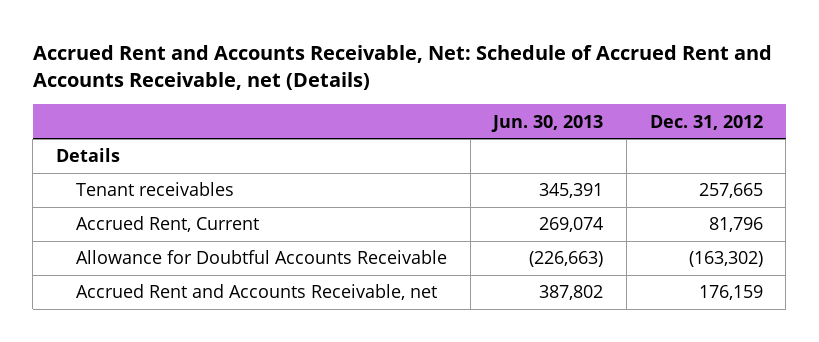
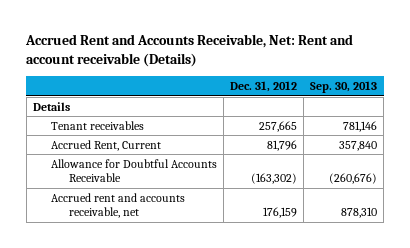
- Accrued Rent and Accounts Receivable, Net: Schedule of Accrued Rent and Accounts Receivable, net (Details)
+ Accrued Rent and Accounts Receivable, Net: Rent and account receivable (Details)
- | Jun. 30, 2013 | Dec. 31, 2012
+ | Dec. 31, 2012 | Sep. 30, 2013
- Accrued Rent and Accounts Receivable, net | 387,802 | 176,159
+ Accrued rent and accounts receivable, net | 176,159 | 878,310

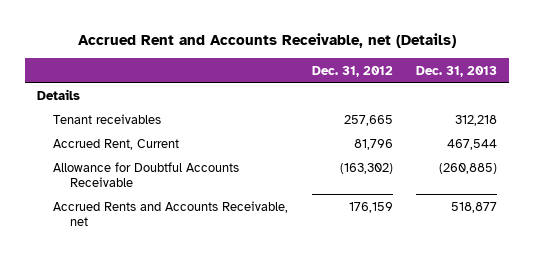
- Accrued Rent and Accounts Receivable, Net: Rent and account receivable (Details)
+ Accrued Rent and Accounts Receivable, net (Details)
- | Dec. 31, 2012 | Sep. 30, 2013
+ | Dec. 31, 2012 | Dec. 31, 2013
- Accrued rent and accounts receivable, net | 176,159 | 878,310
+ Accrued Rents and Accounts Receivable, net | 176,159 | 518,877

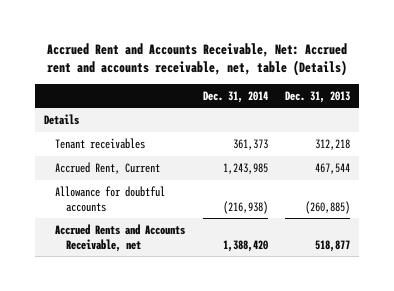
- Accrued Rent and Accounts Receivable, net (Details)
+ Accrued Rent and Accounts Receivable, Net: Accrued rent and accounts receivable, net, table (Details)
- | Dec. 31, 2012 | Dec. 31, 2013
+ | Dec. 31, 2014 | Dec. 31, 2013
- Allowance for Doubtful Accounts Receivable | (163,302) | (260,885)
+ Allowance for doubtful accounts | (216,938) | (260,885)

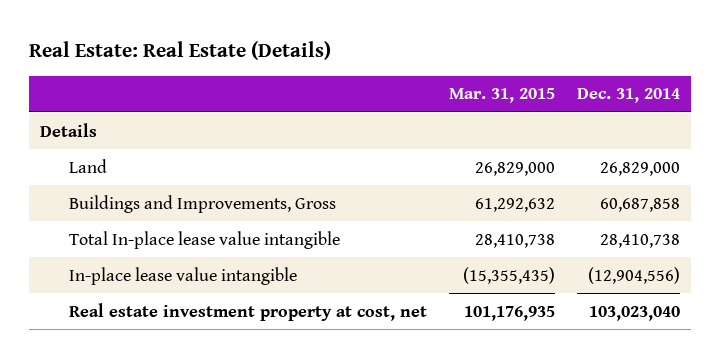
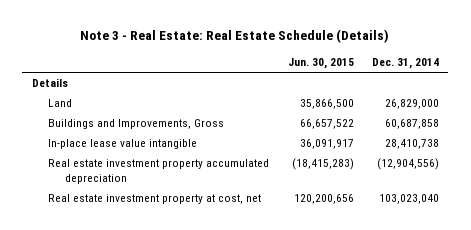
- Real Estate: Real Estate (Details)
+ Note 3 - Real Estate: Real Estate Schedule (Details)
- | Mar. 31, 2015 | Dec. 31, 2014
+ | Jun. 30, 2015 | Dec. 31, 2014
- Total In-place lease value intangible | 28,410,738 | 28,410,738
- In-place lease value intangible | (15,355,435) | (12,904,556)
+ In-place lease value intangible | 36,091,917 | 28,410,738
+ Real estate investment property accumulated depreciation | (18,415,283) | (12,904,556)

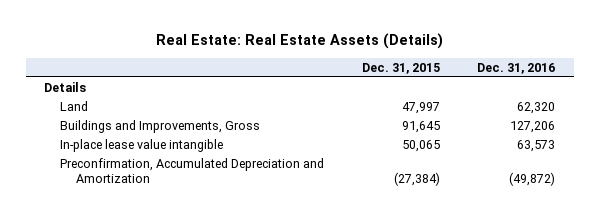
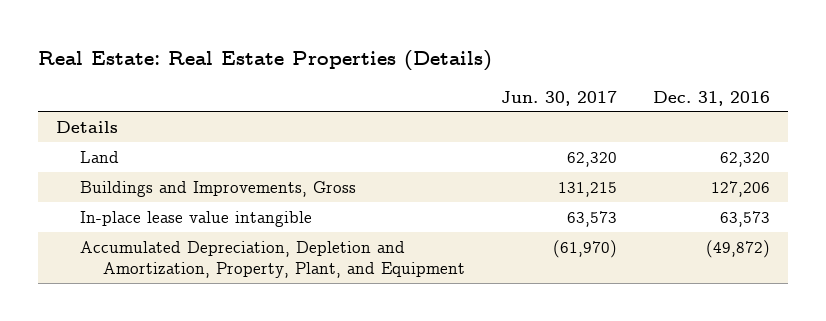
- Real Estate: Real Estate Assets (Details)
+ Real Estate: Real Estate Properties (Details)
- | Dec. 31, 2015 | Dec. 31, 2016
+ | Jun. 30, 2017 | Dec. 31, 2016
- Preconfirmation, Accumulated Depreciation and Amortization | (27,384) | (49,872)
+ Accumulated Depreciation, Depletion and Amortization, Property, Plant, and Equipment | (61,970) | (49,872)

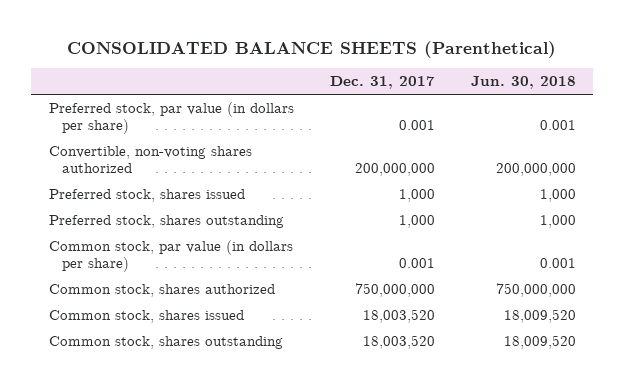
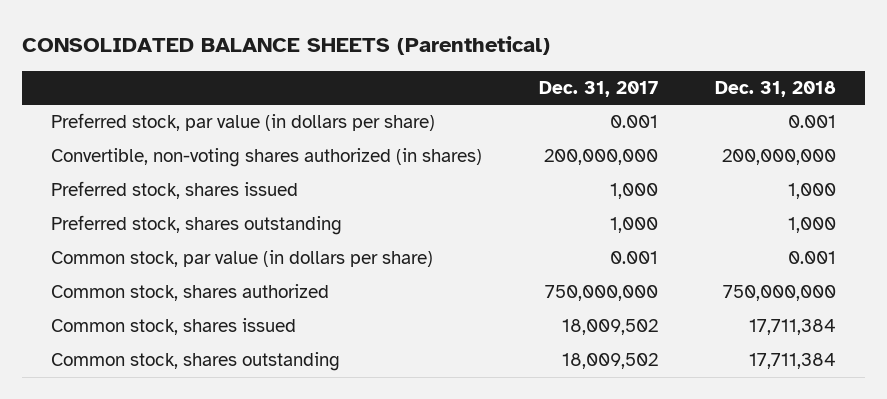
- | Dec. 31, 2017 | Jun. 30, 2018
+ | Dec. 31, 2017 | Dec. 31, 2018
- Convertible, non-voting shares authorized | 200,000,000 | 200,000,000
+ Convertible, non-voting shares authorized (in shares) | 200,000,000 | 200,000,000
- Common stock, shares issued | 18,003,520 | 18,009,520
- Common stock, shares outstanding | 18,003,520 | 18,009,520
+ Common stock, shares issued | 18,009,502 | 17,711,384
+ Common stock, shares outstanding | 18,009,502 | 17,711,384

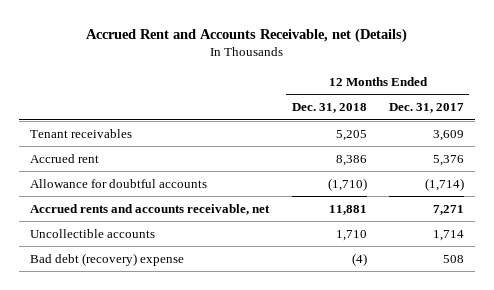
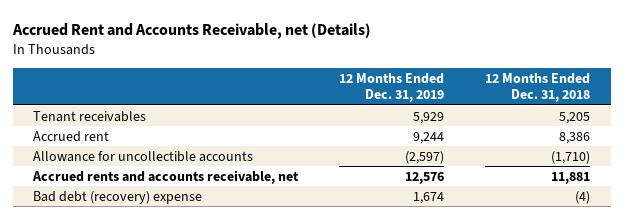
- | 12 Months Ended Dec. 31, 2018 | 12 Months Ended Dec. 31, 2017
+ | 12 Months Ended Dec. 31, 2019 | 12 Months Ended Dec. 31, 2018
- Allowance for doubtful accounts | (1,710) | (1,714)
+ Allowance for uncollectible accounts | (2,597) | (1,710)
- Uncollectible accounts | 1,710 | 1,714

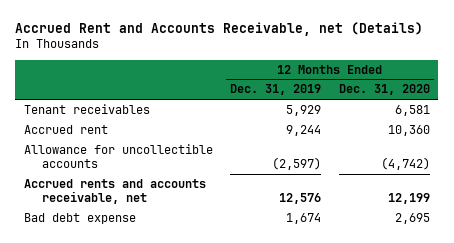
- | 12 Months Ended Dec. 31, 2019 | 12 Months Ended Dec. 31, 2018
+ | 12 Months Ended Dec. 31, 2019 | 12 Months Ended Dec. 31, 2020
- Bad debt (recovery) expense | 1,674 | (4)
+ Bad debt expense | 1,674 | 2,695

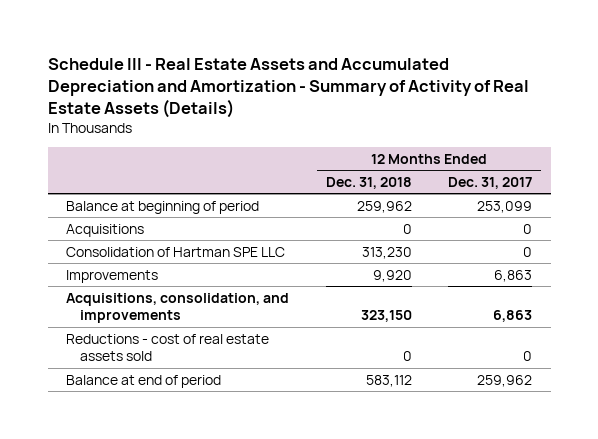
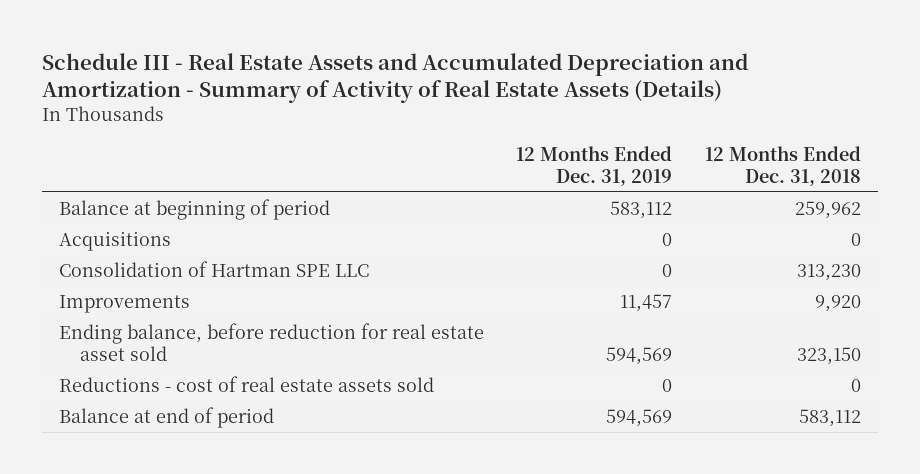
- | 12 Months Ended Dec. 31, 2018 | 12 Months Ended Dec. 31, 2017
+ | 12 Months Ended Dec. 31, 2019 | 12 Months Ended Dec. 31, 2018
- Acquisitions, consolidation, and improvements | 323,150 | 6,863
+ Ending balance, before reduction for real estate asset sold | 594,569 | 323,150

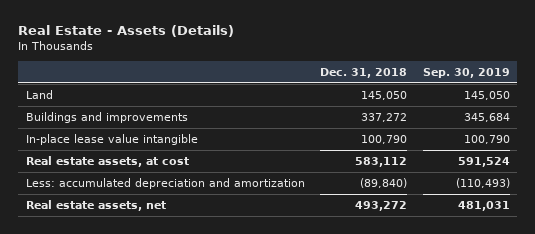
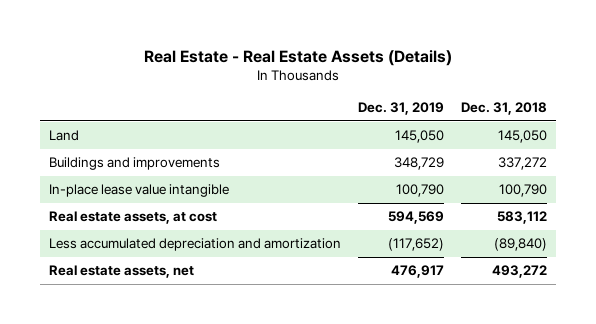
- Real Estate - Assets (Details)
+ Real Estate - Real Estate Assets (Details)
- | Dec. 31, 2018 | Sep. 30, 2019
+ | Dec. 31, 2019 | Dec. 31, 2018
- Less: accumulated depreciation and amortization | (89,840) | (110,493)
+ Less accumulated depreciation and amortization | (117,652) | (89,840)

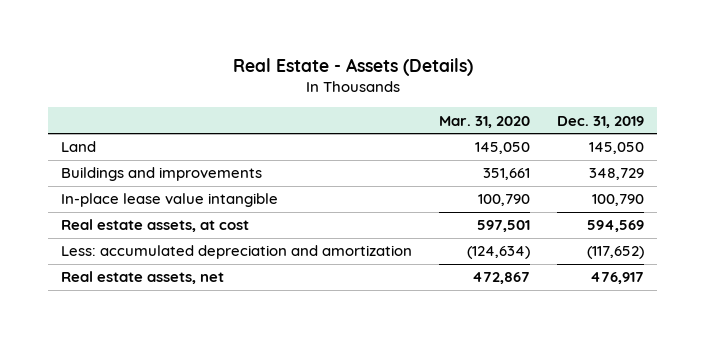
- Real Estate - Real Estate Assets (Details)
+ Real Estate - Assets (Details)
- | Dec. 31, 2019 | Dec. 31, 2018
+ | Mar. 31, 2020 | Dec. 31, 2019
- Less accumulated depreciation and amortization | (117,652) | (89,840)
+ Less: accumulated depreciation and amortization | (124,634) | (117,652)

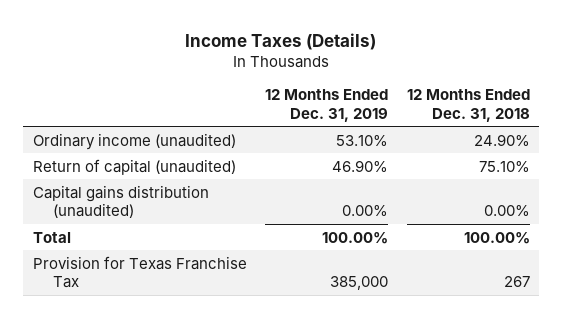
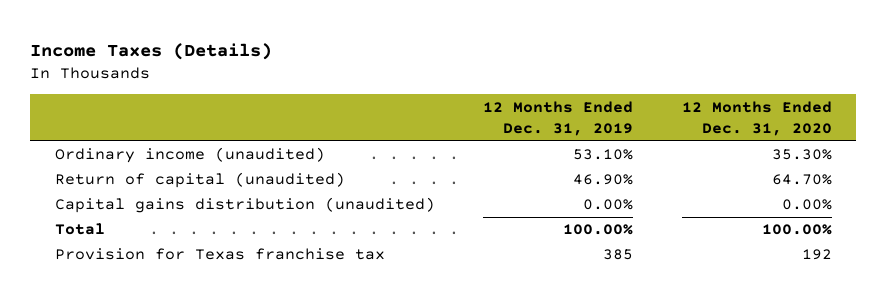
- | 12 Months Ended Dec. 31, 2019 | 12 Months Ended Dec. 31, 2018
+ | 12 Months Ended Dec. 31, 2019 | 12 Months Ended Dec. 31, 2020
- Provision for Texas Franchise Tax | 385,000 | 267
+ Provision for Texas franchise tax | 385 | 192

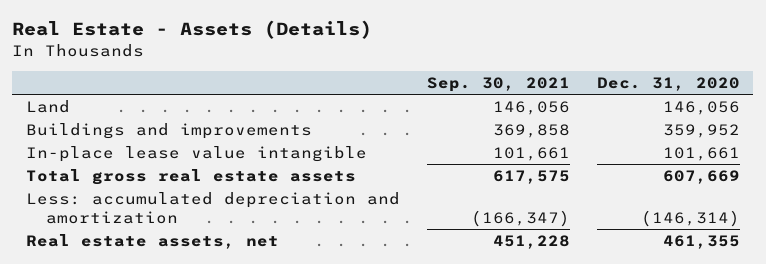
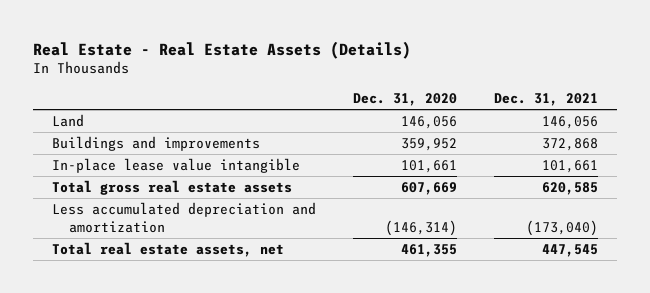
- Real Estate - Assets (Details)
+ Real Estate - Real Estate Assets (Details)
- | Sep. 30, 2021 | Dec. 31, 2020
+ | Dec. 31, 2020 | Dec. 31, 2021
- Less: accumulated depreciation and amortization | (166,347) | (146,314)
- Real estate assets, net | 451,228 | 461,355
+ Less accumulated depreciation and amortization | (146,314) | (173,040)
+ Total real estate assets, net | 461,355 | 447,545

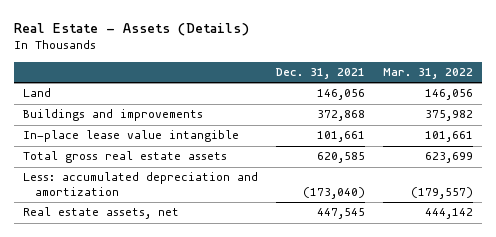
- Real Estate - Real Estate Assets (Details)
+ Real Estate - Assets (Details)
- | Dec. 31, 2020 | Dec. 31, 2021
+ | Dec. 31, 2021 | Mar. 31, 2022
- Less accumulated depreciation and amortization | (146,314) | (173,040)
- Total real estate assets, net | 461,355 | 447,545
+ Less: accumulated depreciation and amortization | (173,040) | (179,557)
+ Real estate assets, net | 447,545 | 444,142

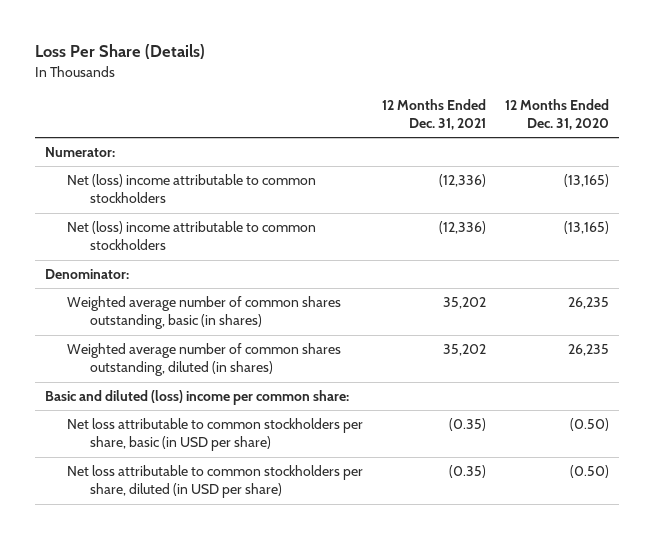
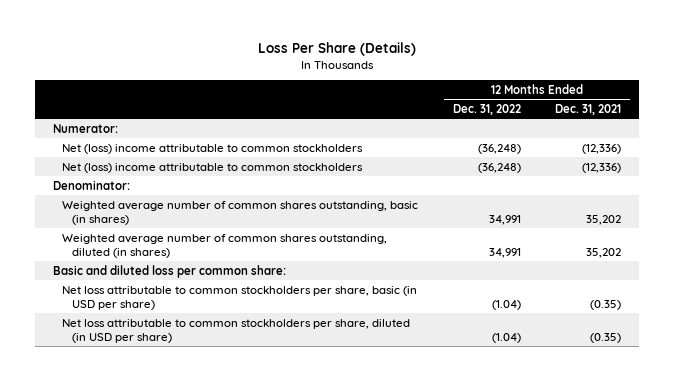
- | 12 Months Ended Dec. 31, 2021 | 12 Months Ended Dec. 31, 2020
+ | 12 Months Ended Dec. 31, 2022 | 12 Months Ended Dec. 31, 2021
- Basic and diluted (loss) income per common share:
+ Basic and diluted loss per common share:

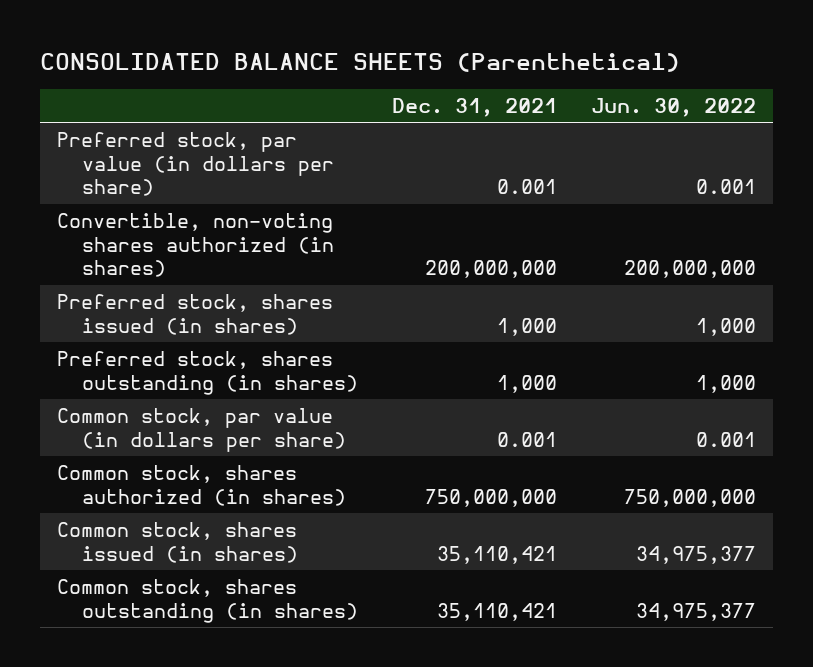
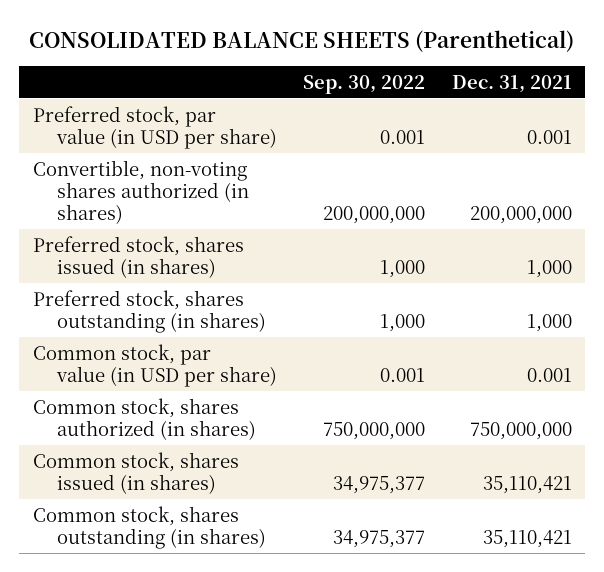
- | Dec. 31, 2021 | Jun. 30, 2022
+ | Sep. 30, 2022 | Dec. 31, 2021
- Preferred stock, par value (in dollars per share) | 0.001 | 0.001
+ Preferred stock, par value (in USD per share) | 0.001 | 0.001
- Common stock, par value (in dollars per share) | 0.001 | 0.001
+ Common stock, par value (in USD per share) | 0.001 | 0.001

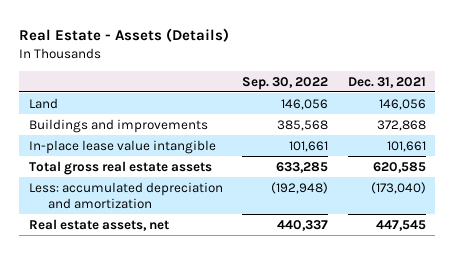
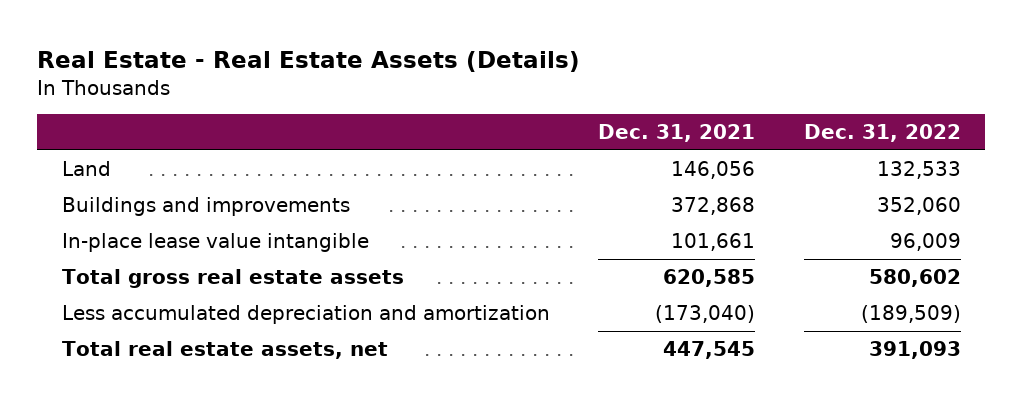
- Real Estate - Assets (Details)
+ Real Estate - Real Estate Assets (Details)
- | Sep. 30, 2022 | Dec. 31, 2021
+ | Dec. 31, 2021 | Dec. 31, 2022
- Less: accumulated depreciation and amortization | (192,948) | (173,040)
- Real estate assets, net | 440,337 | 447,545
+ Less accumulated depreciation and amortization | (173,040) | (189,509)
+ Total real estate assets, net | 447,545 | 391,093

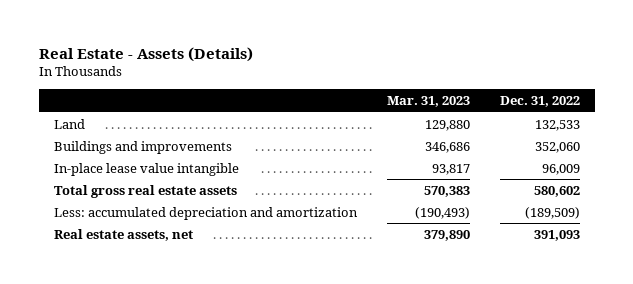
- Real Estate - Real Estate Assets (Details)
+ Real Estate - Assets (Details)
- | Dec. 31, 2021 | Dec. 31, 2022
+ | Mar. 31, 2023 | Dec. 31, 2022
- Less accumulated depreciation and amortization | (173,040) | (189,509)
- Total real estate assets, net | 447,545 | 391,093
+ Less: accumulated depreciation and amortization | (190,493) | (189,509)
+ Real estate assets, net | 379,890 | 391,093

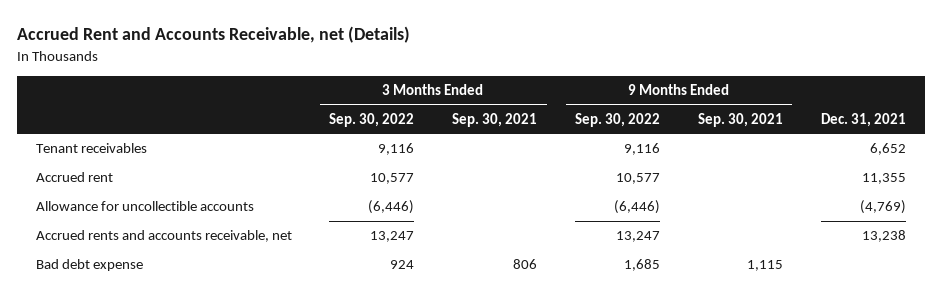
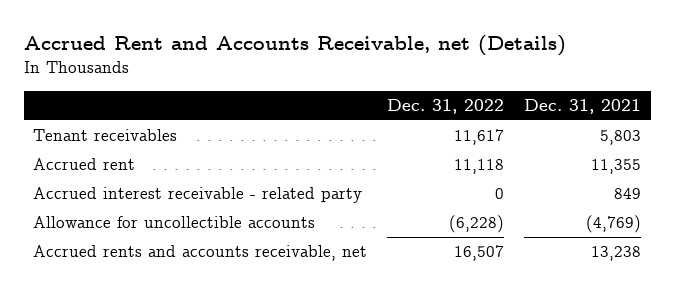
- | 3 Months Ended Sep. 30, 2022 | 3 Months Ended Sep. 30, 2021 | 9 Months Ended Sep. 30, 2022 | 9 Months Ended Sep. 30, 2021 | Dec. 31, 2021
+ | Dec. 31, 2022 | Dec. 31, 2021
- Tenant receivables | 9,116 | | 9,116 | | 6,652
+ Tenant receivables | 11,617 | 5,803
+ Accrued interest receivable - related party | 0 | 849
- Bad debt expense | 924 | 806 | 1,685 | 1,115 |

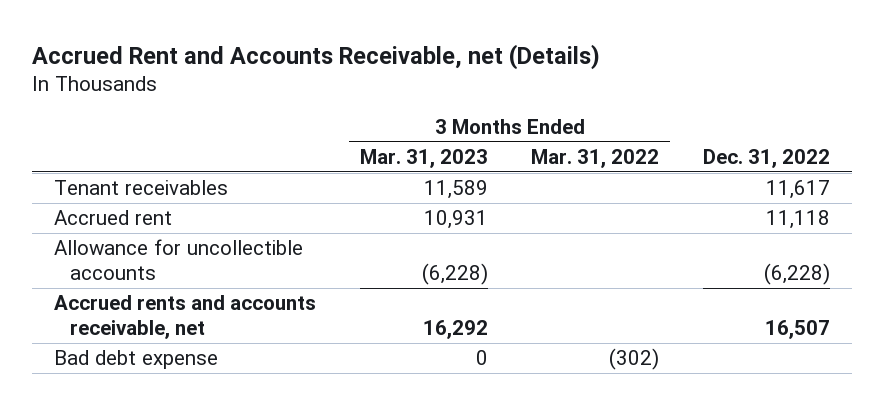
- | Dec. 31, 2022 | Dec. 31, 2021
+ | 3 Months Ended Mar. 31, 2023 | 3 Months Ended Mar. 31, 2022 | Dec. 31, 2022
- Accrued interest receivable - related party | 0 | 849
+ Bad debt expense | 0 | (302) |

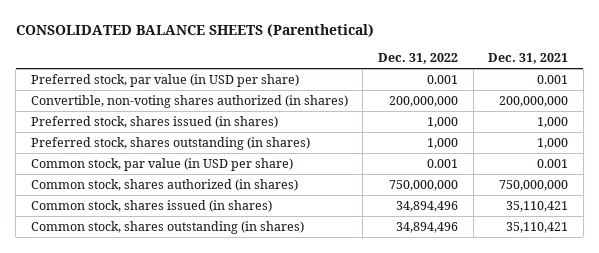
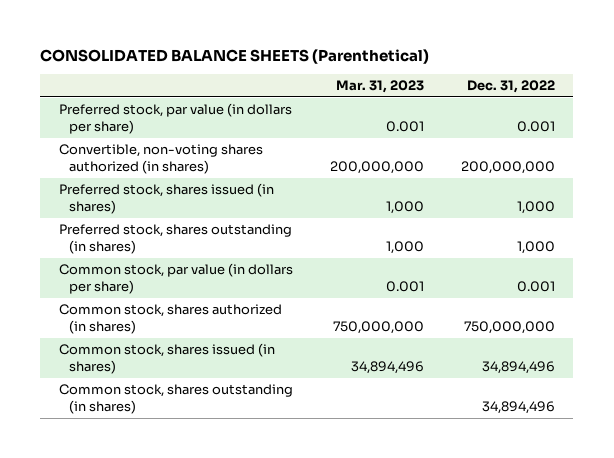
- | Dec. 31, 2022 | Dec. 31, 2021
+ | Mar. 31, 2023 | Dec. 31, 2022
- Preferred stock, par value (in USD per share) | 0.001 | 0.001
+ Preferred stock, par value (in dollars per share) | 0.001 | 0.001
- Common stock, par value (in USD per share) | 0.001 | 0.001
+ Common stock, par value (in dollars per share) | 0.001 | 0.001

